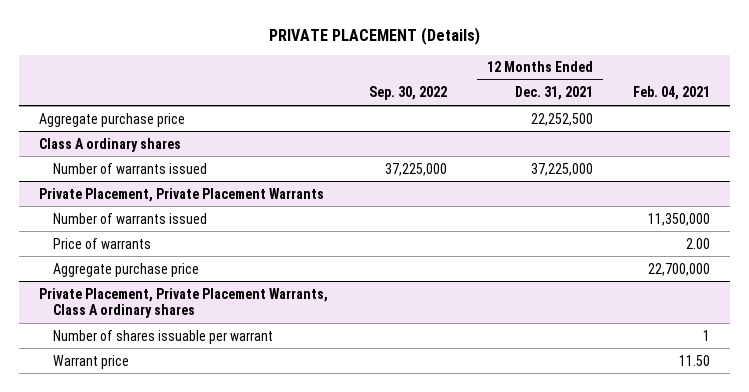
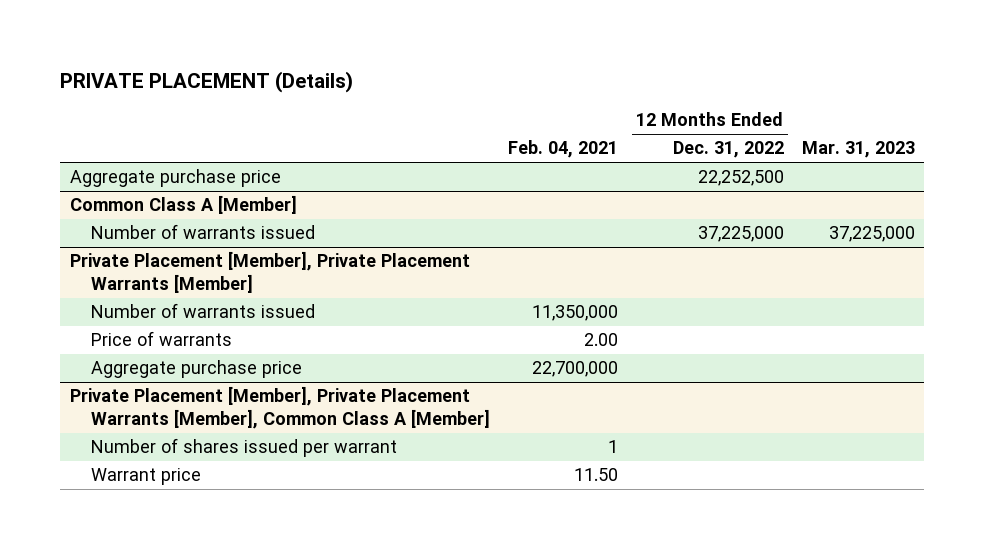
- | Sep. 30, 2022 | 12 Months Ended Dec. 31, 2021 | Feb. 04, 2021
+ | Feb. 04, 2021 | 12 Months Ended Dec. 31, 2022 | Mar. 31, 2023
- Class A ordinary shares
+ Common Class A [Member]
- Private Placement, Private Placement Warrants
+ Private Placement [Member], Private Placement Warrants [Member]
- Private Placement, Private Placement Warrants, Class A ordinary shares
- Number of shares issuable per warrant | | | 1
+ Private Placement [Member], Private Placement Warrants [Member], Common Class A [Member]
+ Number of shares issued per warrant | 1 | |

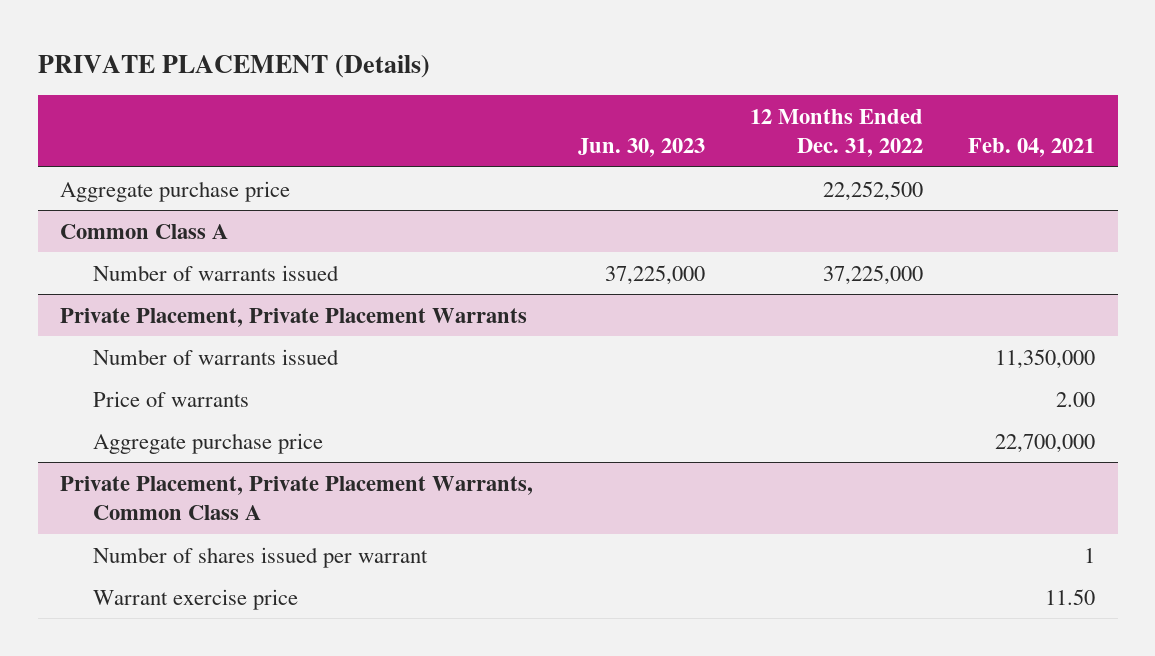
- | Feb. 04, 2021 | 12 Months Ended Dec. 31, 2022 | Mar. 31, 2023
+ | Jun. 30, 2023 | 12 Months Ended Dec. 31, 2022 | Feb. 04, 2021
- Common Class A [Member]
+ Common Class A
- Private Placement [Member], Private Placement Warrants [Member]
+ Private Placement, Private Placement Warrants
- Private Placement [Member], Private Placement Warrants [Member], Common Class A [Member]
+ Private Placement, Private Placement Warrants, Common Class A
- Warrant price | 11.50 | |
+ Warrant exercise price | | | 11.50

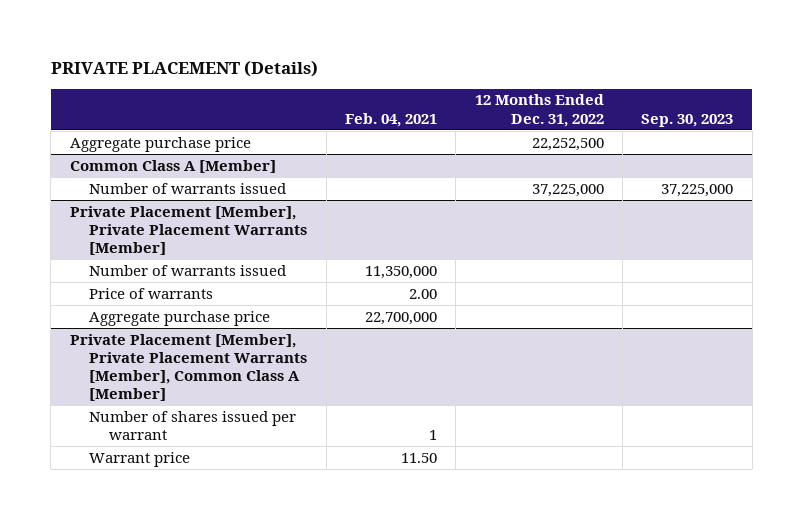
- | Jun. 30, 2023 | 12 Months Ended Dec. 31, 2022 | Feb. 04, 2021
+ | Feb. 04, 2021 | 12 Months Ended Dec. 31, 2022 | Sep. 30, 2023
- Common Class A
+ Common Class A [Member]
- Private Placement, Private Placement Warrants
+ Private Placement [Member], Private Placement Warrants [Member]
- Private Placement, Private Placement Warrants, Common Class A
+ Private Placement [Member], Private Placement Warrants [Member], Common Class A [Member]
- Warrant exercise price | | | 11.50
+ Warrant price | 11.50 | |

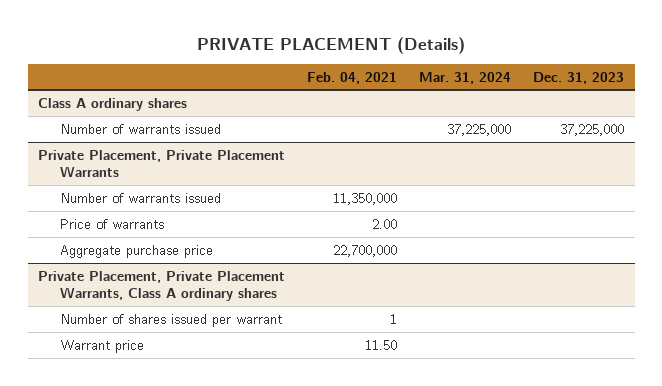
- | Feb. 04, 2021 | 12 Months Ended Dec. 31, 2022 | Sep. 30, 2023
+ | Feb. 04, 2021 | Mar. 31, 2024 | Dec. 31, 2023
- Aggregate purchase price | | 22,252,500 |
- Common Class A [Member]
+ Class A ordinary shares
- Private Placement [Member], Private Placement Warrants [Member]
+ Private Placement, Private Placement Warrants
- Private Placement [Member], Private Placement Warrants [Member], Common Class A [Member]
+ Private Placement, Private Placement Warrants, Class A ordinary shares

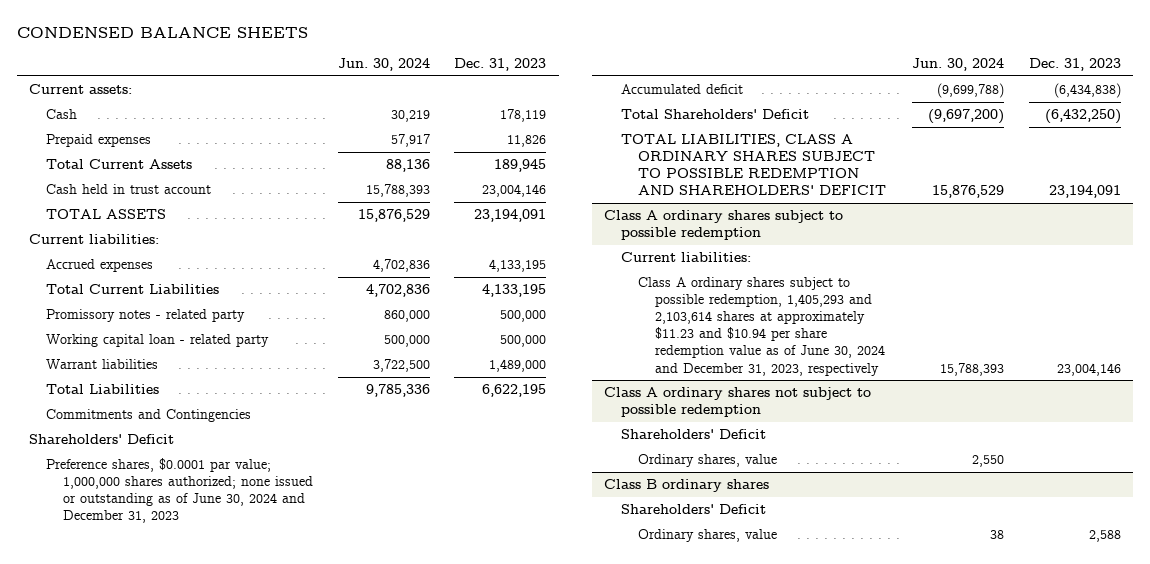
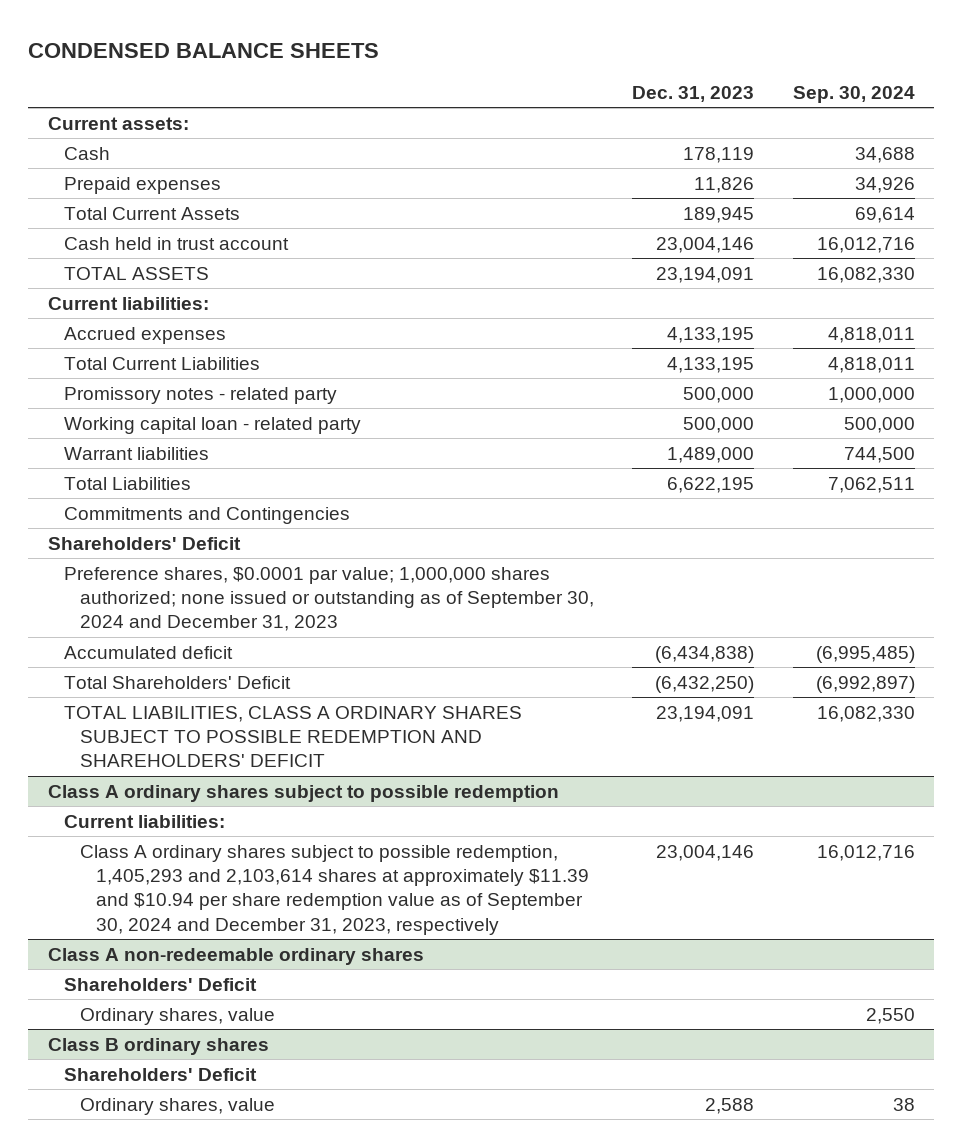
- | Jun. 30, 2024 | Dec. 31, 2023
+ | Dec. 31, 2023 | Sep. 30, 2024
- Preference shares, $0.0001 par value; 1,000,000 shares authorized; none issued or outstanding as of June 30, 2024 and December 31, 2023
+ Preference shares, $0.0001 par value; 1,000,000 shares authorized; none issued or outstanding as of September 30, 2024 and December 31, 2023
@ Class A ordinary shares subject to possible redemption
- Class A ordinary shares subject to possible redemption, 1,405,293 and 2,103,614 shares at approximately $11.23 and $10.94 per share redemption value as of June 30, 2024 and December 31, 2023, respectively | 15,788,393 | 23,004,146
- Class A ordinary shares not subject to possible redemption
@ Class A ordinary shares subject to possible redemption
+ Class A ordinary shares subject to possible redemption, 1,405,293 and 2,103,614 shares at approximately $11.39 and $10.94 per share redemption value as of September 30, 2024 and December 31, 2023, respectively | 23,004,146 | 16,012,716
+ Class A non-redeemable ordinary shares

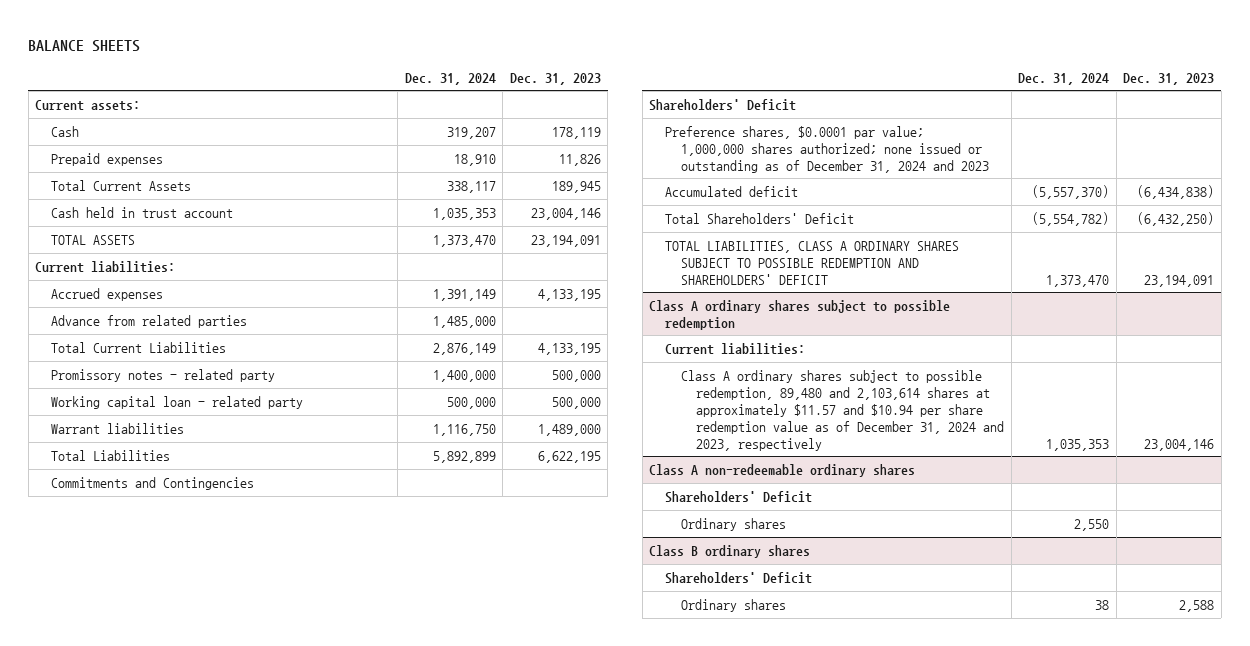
- CONDENSED BALANCE SHEETS
+ BALANCE SHEETS
- | Dec. 31, 2023 | Sep. 30, 2024
+ | Dec. 31, 2024 | Dec. 31, 2023
+ Advance from related parties | 1,485,000 |
- Preference shares, $0.0001 par value; 1,000,000 shares authorized; none issued or outstanding as of September 30, 2024 and December 31, 2023
+ Preference shares, $0.0001 par value; 1,000,000 shares authorized; none issued or outstanding as of December 31, 2024 and 2023
@ Class A ordinary shares subject to possible redemption
- Class A ordinary shares subject to possible redemption, 1,405,293 and 2,103,614 shares at approximately $11.39 and $10.94 per share redemption value as of September 30, 2024 and December 31, 2023, respectively | 23,004,146 | 16,012,716
+ Class A ordinary shares subject to possible redemption, 89,480 and 2,103,614 shares at approximately $11.57 and $10.94 per share redemption value as of December 31, 2024 and 2023, respectively | 1,035,353 | 23,004,146
@ Class A non-redeemable ordinary shares
- Ordinary shares, value | | 2,550
+ Ordinary shares | 2,550 |
@ Class B ordinary shares
- Ordinary shares, value | 2,588 | 38
+ Ordinary shares | 38 | 2,588

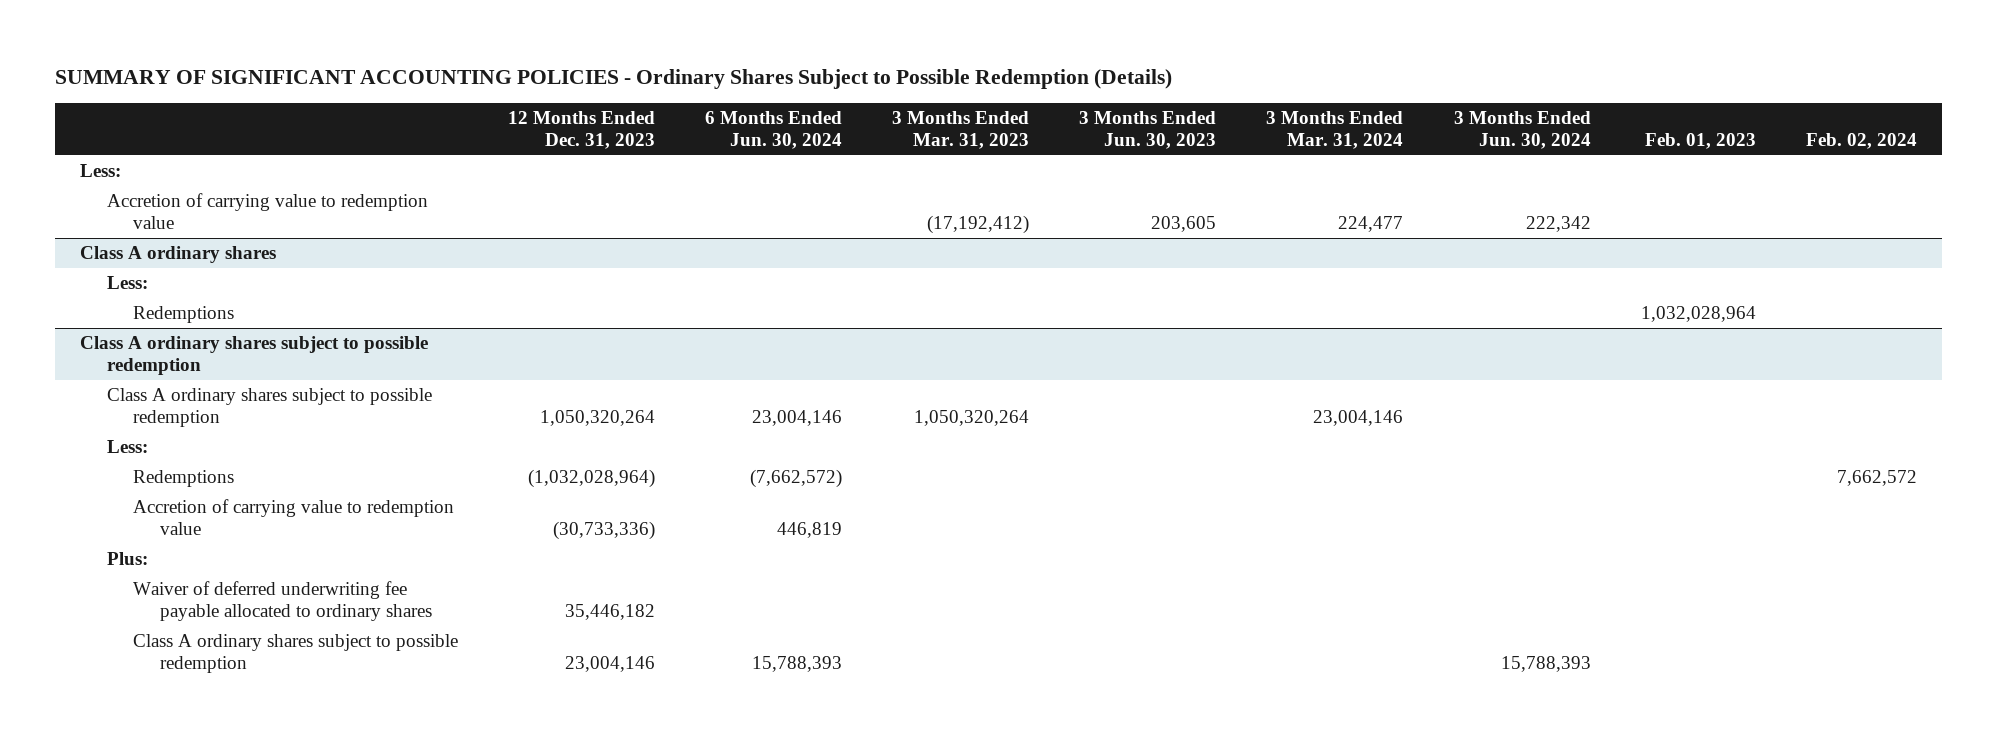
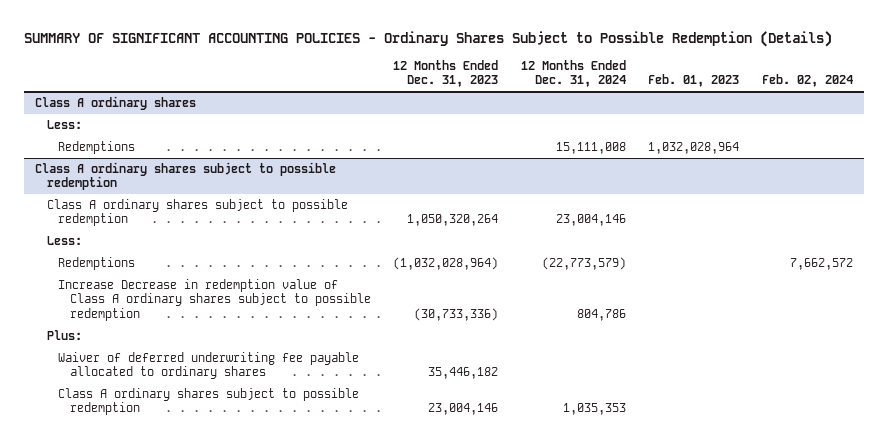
- | 12 Months Ended Dec. 31, 2023 | 6 Months Ended Jun. 30, 2024 | 3 Months Ended Mar. 31, 2023 | 3 Months Ended Jun. 30, 2023 | 3 Months Ended Mar. 31, 2024 | 3 Months Ended Jun. 30, 2024 | Feb. 01, 2023 | Feb. 02, 2024
+ | 12 Months Ended Dec. 31, 2023 | 12 Months Ended Dec. 31, 2024 | Feb. 01, 2023 | Feb. 02, 2024
- Less:
- Accretion of carrying value to redemption value | | | (17,192,412) | 203,605 | 224,477 | 222,342 | |
@ Class A ordinary shares subject to possible redemption
- Accretion of carrying value to redemption value | (30,733,336) | 446,819 | | | | | |
+ Increase Decrease in redemption value of Class A ordinary shares subject to possible redemption | (30,733,336) | 804,786 | |

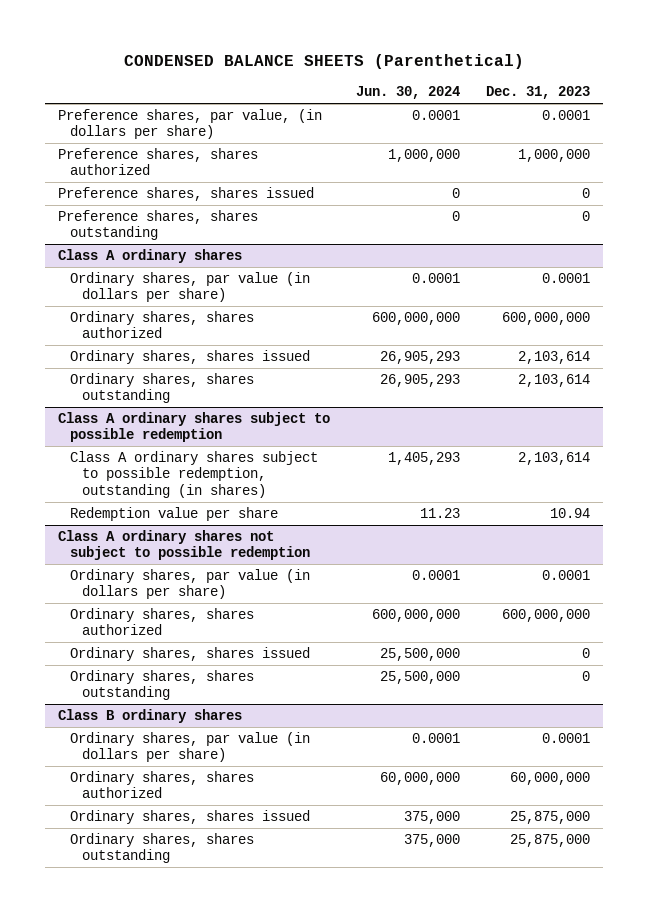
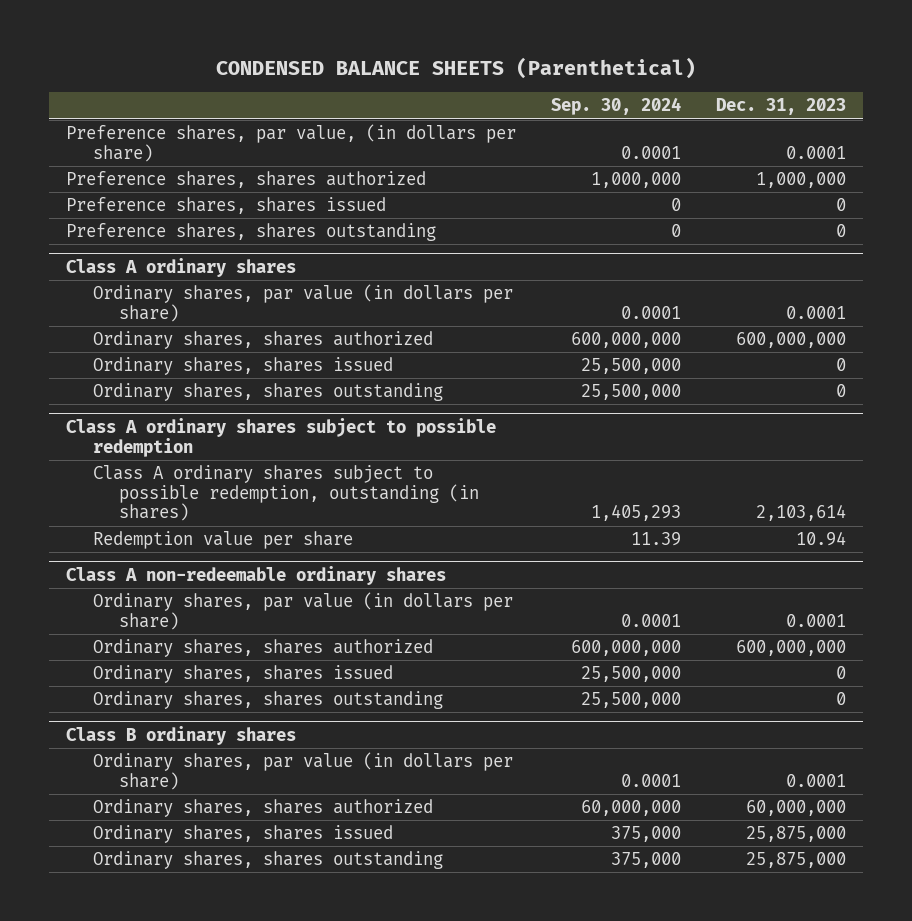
- | Jun. 30, 2024 | Dec. 31, 2023
+ | Sep. 30, 2024 | Dec. 31, 2023
@ Class A ordinary shares
- Ordinary shares, shares issued | 26,905,293 | 2,103,614
- Ordinary shares, shares outstanding | 26,905,293 | 2,103,614
+ Ordinary shares, shares issued | 25,500,000 | 0
+ Ordinary shares, shares outstanding | 25,500,000 | 0
- Class A ordinary shares not subject to possible redemption
+ Class A non-redeemable ordinary shares

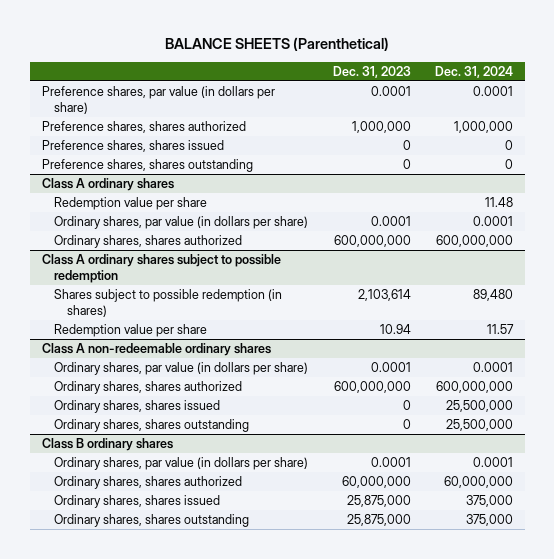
- CONDENSED BALANCE SHEETS (Parenthetical)
+ BALANCE SHEETS (Parenthetical)
- | Sep. 30, 2024 | Dec. 31, 2023
+ | Dec. 31, 2023 | Dec. 31, 2024
- Preference shares, par value, (in dollars per share) | 0.0001 | 0.0001
+ Preference shares, par value (in dollars per share) | 0.0001 | 0.0001
@ Class A ordinary shares
+ Redemption value per share | | 11.48
- Ordinary shares, shares issued | 25,500,000 | 0
- Ordinary shares, shares outstanding | 25,500,000 | 0
@ Class A ordinary shares subject to possible redemption
- Class A ordinary shares subject to possible redemption, outstanding (in shares) | 1,405,293 | 2,103,614
+ Shares subject to possible redemption (in shares) | 2,103,614 | 89,480

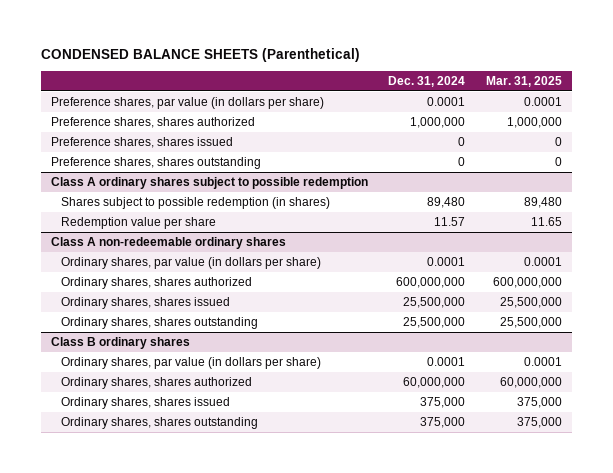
- BALANCE SHEETS (Parenthetical)
+ CONDENSED BALANCE SHEETS (Parenthetical)
- | Dec. 31, 2023 | Dec. 31, 2024
+ | Dec. 31, 2024 | Mar. 31, 2025
- Class A ordinary shares
- Redemption value per share | | 11.48
- Ordinary shares, par value (in dollars per share) | 0.0001 | 0.0001
- Ordinary shares, shares authorized | 600,000,000 | 600,000,000

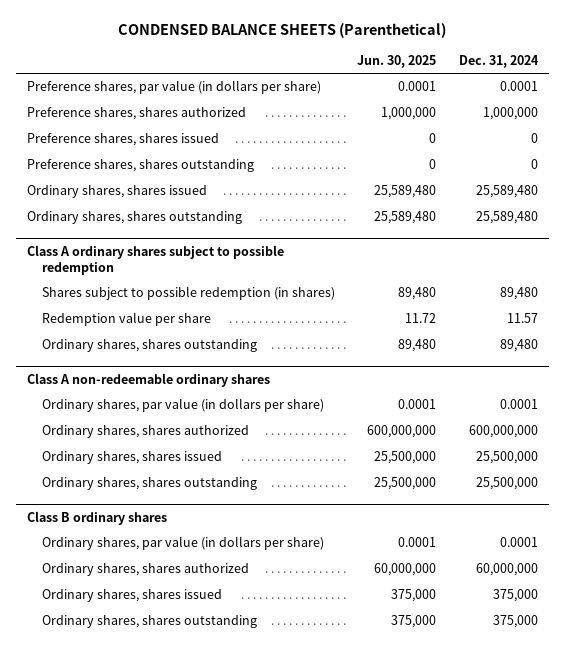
- | Dec. 31, 2024 | Mar. 31, 2025
+ | Jun. 30, 2025 | Dec. 31, 2024
+ Ordinary shares, shares issued | 25,589,480 | 25,589,480
+ Ordinary shares, shares outstanding | 25,589,480 | 25,589,480
@ Class A ordinary shares subject to possible redemption
+ Ordinary shares, shares outstanding | 89,480 | 89,480

